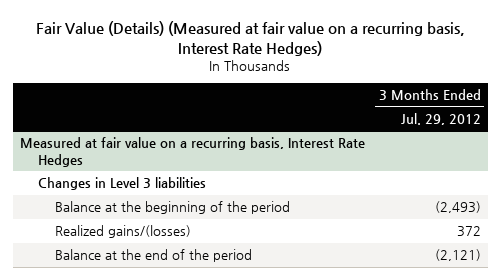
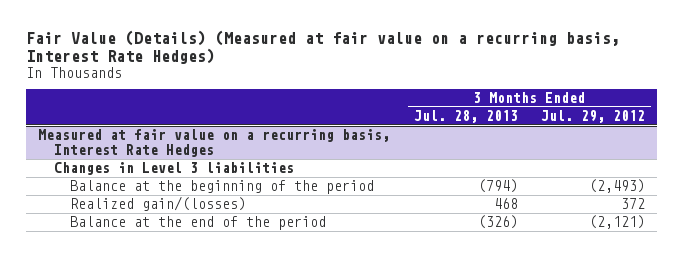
- | 3 Months Ended Jul. 29, 2012
+ | 3 Months Ended Jul. 28, 2013 | 3 Months Ended Jul. 29, 2012
@ Measured at fair value on a recurring basis, Interest Rate Hedges
- Realized gains/(losses) | 372
+ Realized gain/(losses) | 468 | 372

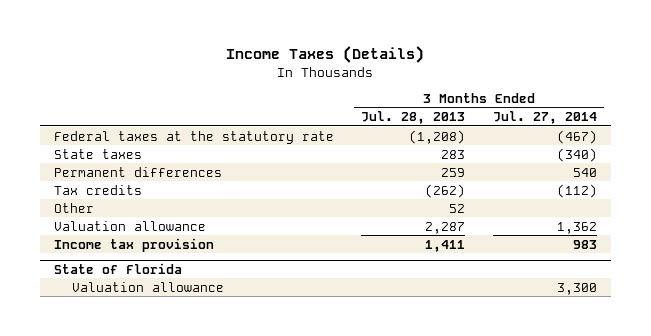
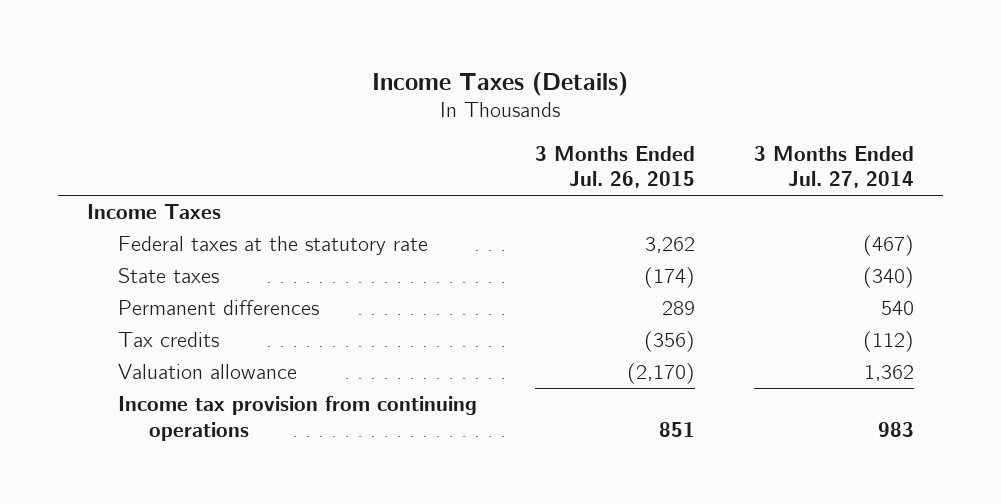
- | 3 Months Ended Jul. 28, 2013 | 3 Months Ended Jul. 27, 2014
+ | 3 Months Ended Jul. 26, 2015 | 3 Months Ended Jul. 27, 2014
+ Income Taxes
- Other | 52 |
- Income tax provision | 1,411 | 983
- State of Florida
- Valuation allowance | | 3,300
+ Income tax provision from continuing operations | 851 | 983

